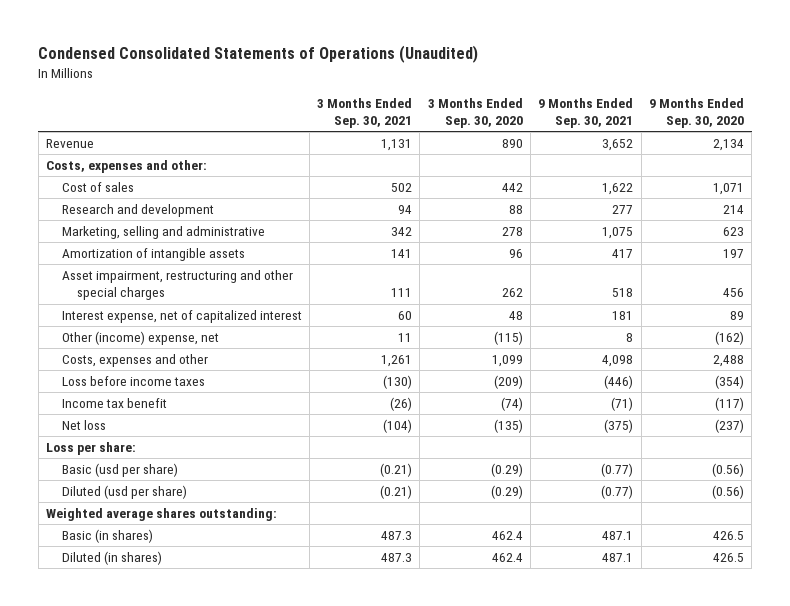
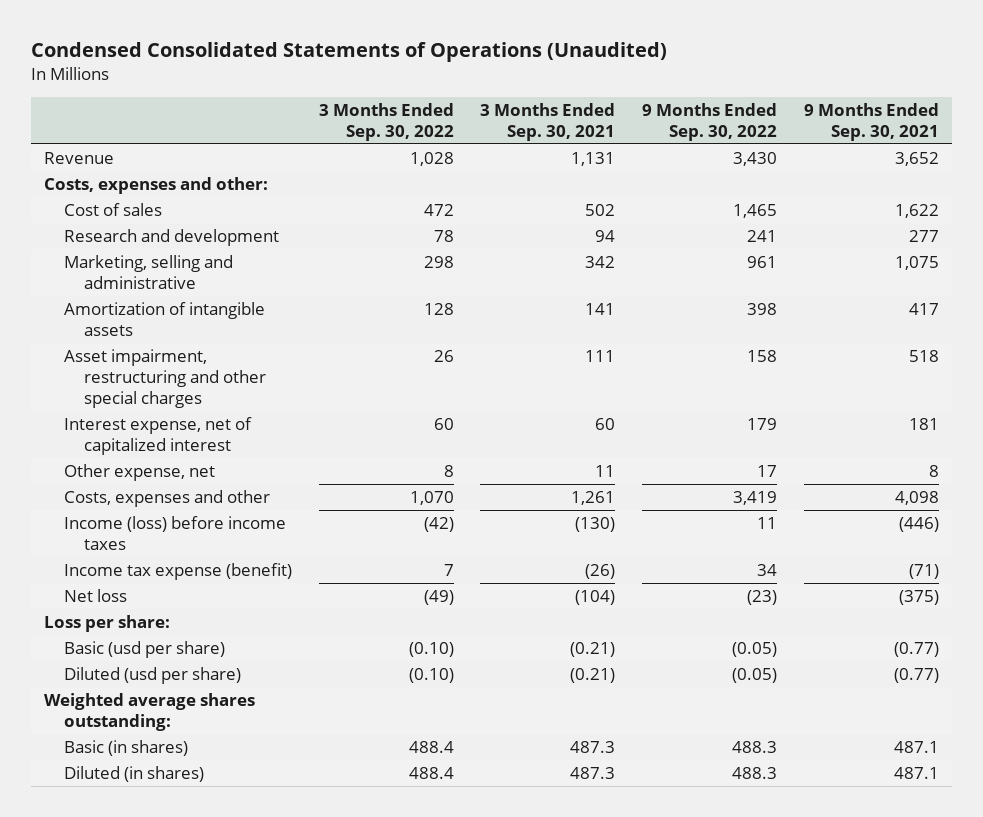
- | 3 Months Ended Sep. 30, 2021 | 3 Months Ended Sep. 30, 2020 | 9 Months Ended Sep. 30, 2021 | 9 Months Ended Sep. 30, 2020
+ | 3 Months Ended Sep. 30, 2022 | 3 Months Ended Sep. 30, 2021 | 9 Months Ended Sep. 30, 2022 | 9 Months Ended Sep. 30, 2021
- Other (income) expense, net | 11 | (115) | 8 | (162)
+ Other expense, net | 8 | 11 | 17 | 8
- Loss before income taxes | (130) | (209) | (446) | (354)
- Income tax benefit | (26) | (74) | (71) | (117)
+ Income (loss) before income taxes | (42) | (130) | 11 | (446)
+ Income tax expense (benefit) | 7 | (26) | 34 | (71)

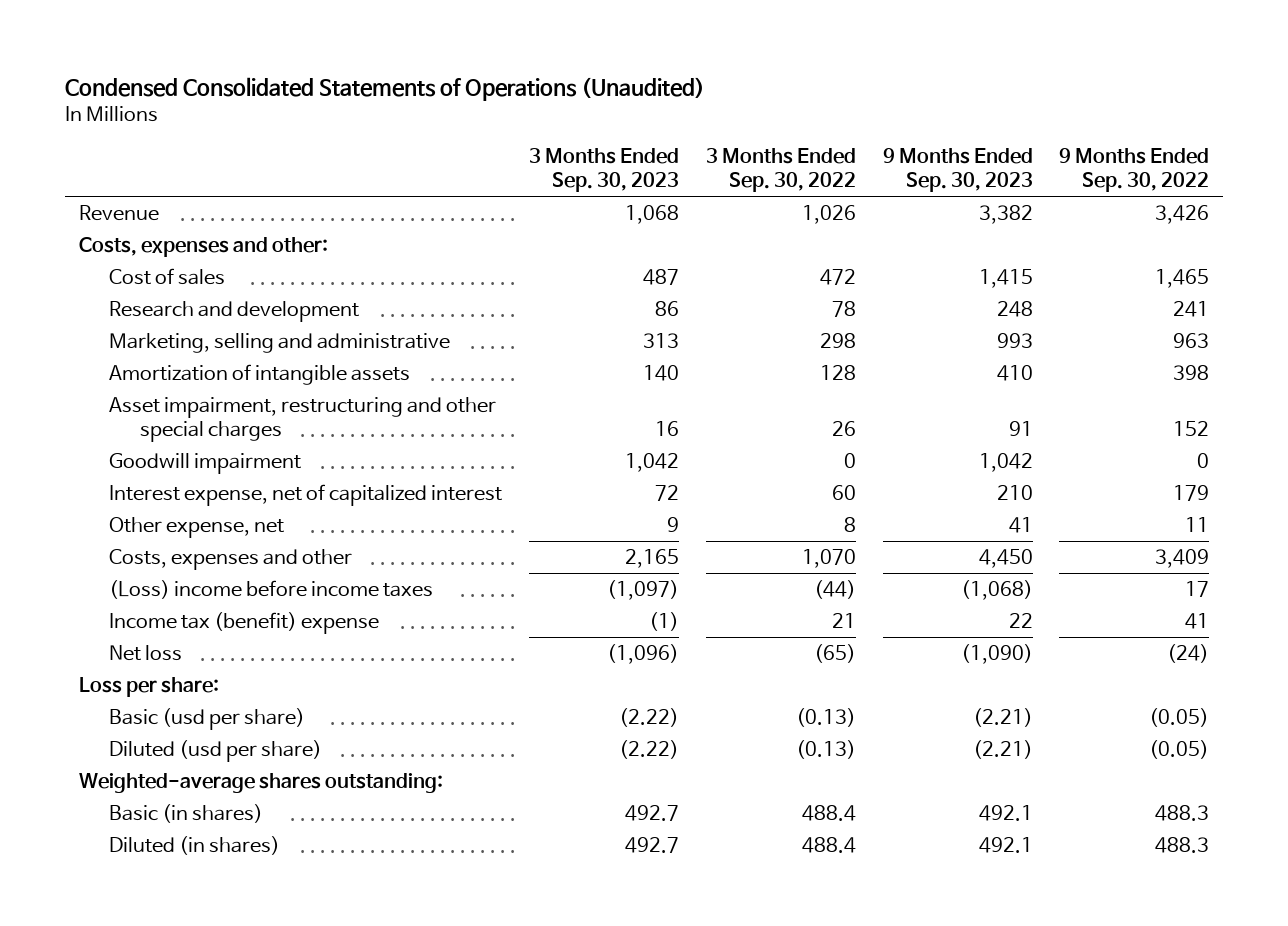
- | 3 Months Ended Sep. 30, 2022 | 3 Months Ended Sep. 30, 2021 | 9 Months Ended Sep. 30, 2022 | 9 Months Ended Sep. 30, 2021
+ | 3 Months Ended Sep. 30, 2023 | 3 Months Ended Sep. 30, 2022 | 9 Months Ended Sep. 30, 2023 | 9 Months Ended Sep. 30, 2022
- Revenue | 1,028 | 1,131 | 3,430 | 3,652
+ Revenue | 1,068 | 1,026 | 3,382 | 3,426
- Marketing, selling and administrative | 298 | 342 | 961 | 1,075
+ Marketing, selling and administrative | 313 | 298 | 993 | 963
- Asset impairment, restructuring and other special charges | 26 | 111 | 158 | 518
+ Asset impairment, restructuring and other special charges | 16 | 26 | 91 | 152
+ Goodwill impairment | 1,042 | 0 | 1,042 | 0
- Other expense, net | 8 | 11 | 17 | 8
- Costs, expenses and other | 1,070 | 1,261 | 3,419 | 4,098
- Income (loss) before income taxes | (42) | (130) | 11 | (446)
- Income tax expense (benefit) | 7 | (26) | 34 | (71)
- Net loss | (49) | (104) | (23) | (375)
+ Other expense, net | 9 | 8 | 41 | 11
+ Costs, expenses and other | 2,165 | 1,070 | 4,450 | 3,409
+ (Loss) income before income taxes | (1,097) | (44) | (1,068) | 17
+ Income tax (benefit) expense | (1) | 21 | 22 | 41
+ Net loss | (1,096) | (65) | (1,090) | (24)
- Basic (usd per share) | (0.10) | (0.21) | (0.05) | (0.77)
- Diluted (usd per share) | (0.10) | (0.21) | (0.05) | (0.77)
- Weighted average shares outstanding:
+ Basic (usd per share) | (2.22) | (0.13) | (2.21) | (0.05)
+ Diluted (usd per share) | (2.22) | (0.13) | (2.21) | (0.05)
+ Weighted-average shares outstanding:

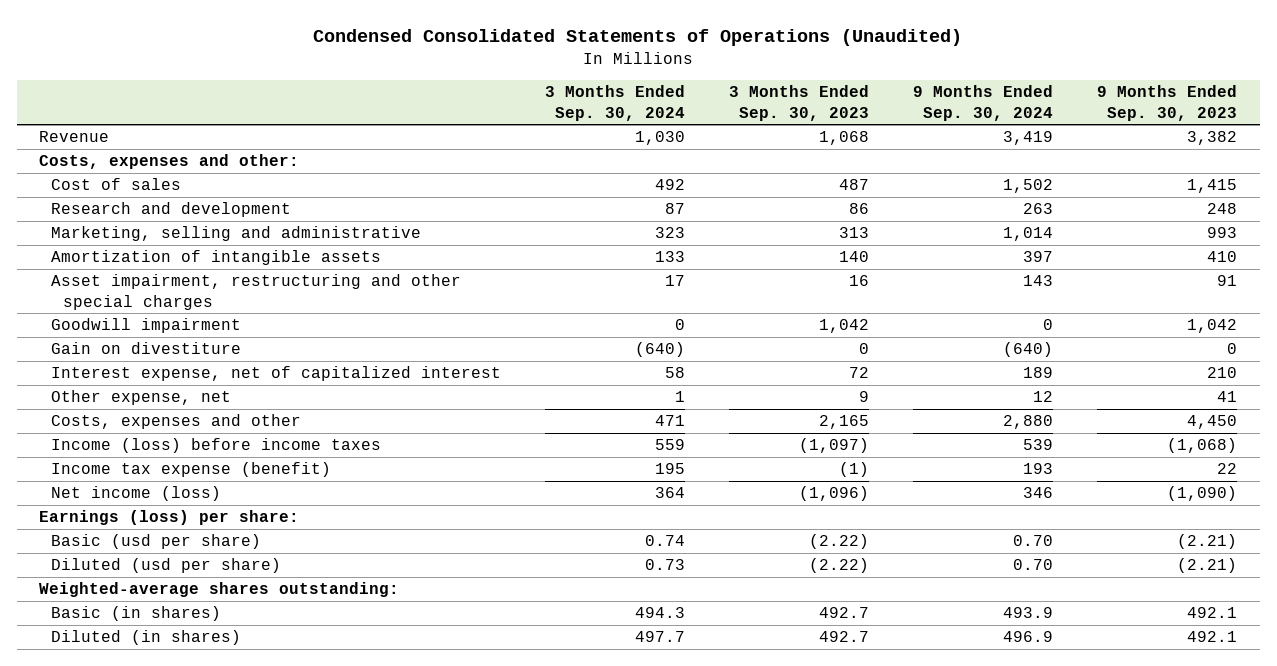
- | 3 Months Ended Sep. 30, 2023 | 3 Months Ended Sep. 30, 2022 | 9 Months Ended Sep. 30, 2023 | 9 Months Ended Sep. 30, 2022
+ | 3 Months Ended Sep. 30, 2024 | 3 Months Ended Sep. 30, 2023 | 9 Months Ended Sep. 30, 2024 | 9 Months Ended Sep. 30, 2023
+ Gain on divestiture | (640) | 0 | (640) | 0
- (Loss) income before income taxes | (1,097) | (44) | (1,068) | 17
- Income tax (benefit) expense | (1) | 21 | 22 | 41
- Net loss | (1,096) | (65) | (1,090) | (24)
- Loss per share:
+ Income (loss) before income taxes | 559 | (1,097) | 539 | (1,068)
+ Income tax expense (benefit) | 195 | (1) | 193 | 22
+ Net income (loss) | 364 | (1,096) | 346 | (1,090)
+ Earnings (loss) per share:

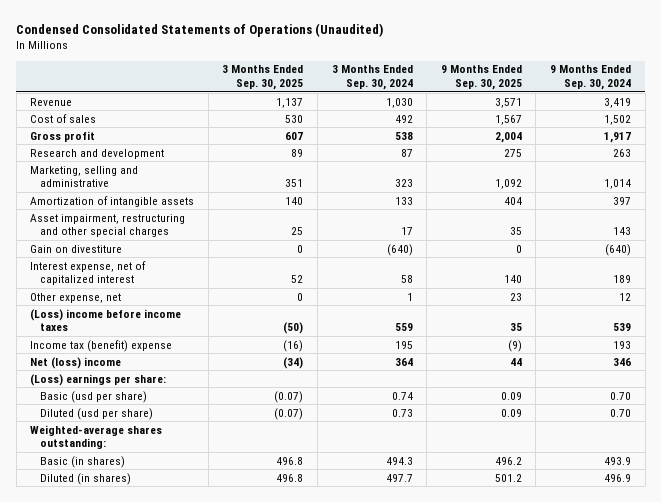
- | 3 Months Ended Sep. 30, 2024 | 3 Months Ended Sep. 30, 2023 | 9 Months Ended Sep. 30, 2024 | 9 Months Ended Sep. 30, 2023
+ | 3 Months Ended Sep. 30, 2025 | 3 Months Ended Sep. 30, 2024 | 9 Months Ended Sep. 30, 2025 | 9 Months Ended Sep. 30, 2024
- Costs, expenses and other:
+ Gross profit | 607 | 538 | 2,004 | 1,917
- Goodwill impairment | 0 | 1,042 | 0 | 1,042
- Costs, expenses and other | 471 | 2,165 | 2,880 | 4,450
- Income (loss) before income taxes | 559 | (1,097) | 539 | (1,068)
- Income tax expense (benefit) | 195 | (1) | 193 | 22
- Net income (loss) | 364 | (1,096) | 346 | (1,090)
- Earnings (loss) per share:
+ (Loss) income before income taxes | (50) | 559 | 35 | 539
+ Income tax (benefit) expense | (16) | 195 | (9) | 193
+ Net (loss) income | (34) | 364 | 44 | 346
+ (Loss) earnings per share:

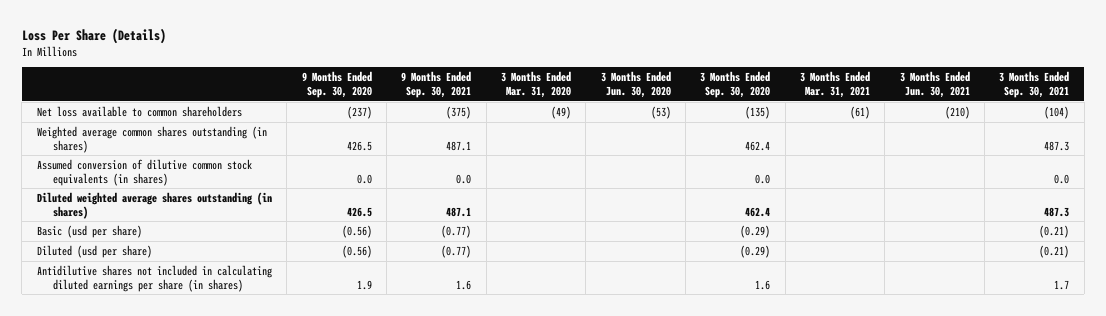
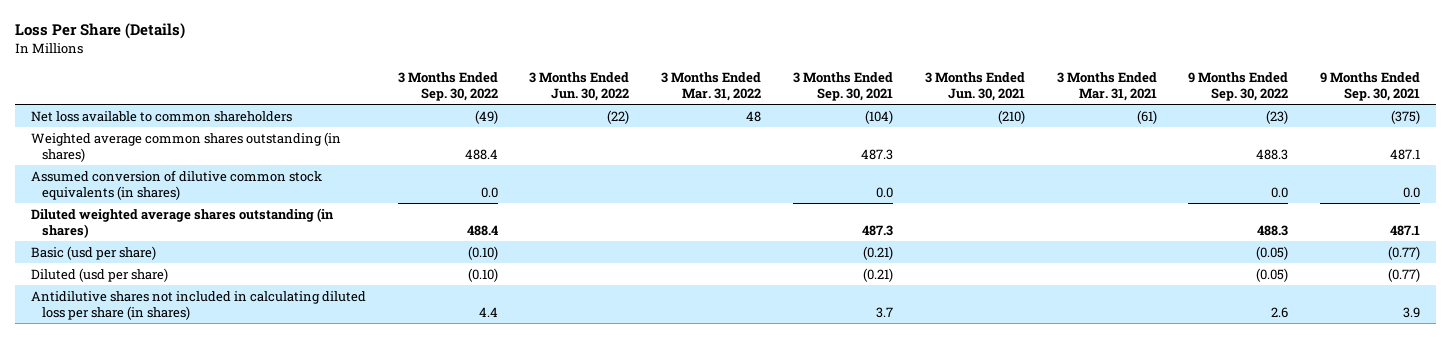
- | 9 Months Ended Sep. 30, 2020 | 9 Months Ended Sep. 30, 2021 | 3 Months Ended Mar. 31, 2020 | 3 Months Ended Jun. 30, 2020 | 3 Months Ended Sep. 30, 2020 | 3 Months Ended Mar. 31, 2021 | 3 Months Ended Jun. 30, 2021 | 3 Months Ended Sep. 30, 2021
+ | 3 Months Ended Sep. 30, 2022 | 3 Months Ended Jun. 30, 2022 | 3 Months Ended Mar. 31, 2022 | 3 Months Ended Sep. 30, 2021 | 3 Months Ended Jun. 30, 2021 | 3 Months Ended Mar. 31, 2021 | 9 Months Ended Sep. 30, 2022 | 9 Months Ended Sep. 30, 2021
- Antidilutive shares not included in calculating diluted earnings per share (in shares) | 1.9 | 1.6 | | | 1.6 | | | 1.7
+ Antidilutive shares not included in calculating diluted loss per share (in shares) | 4.4 | | | 3.7 | | | 2.6 | 3.9

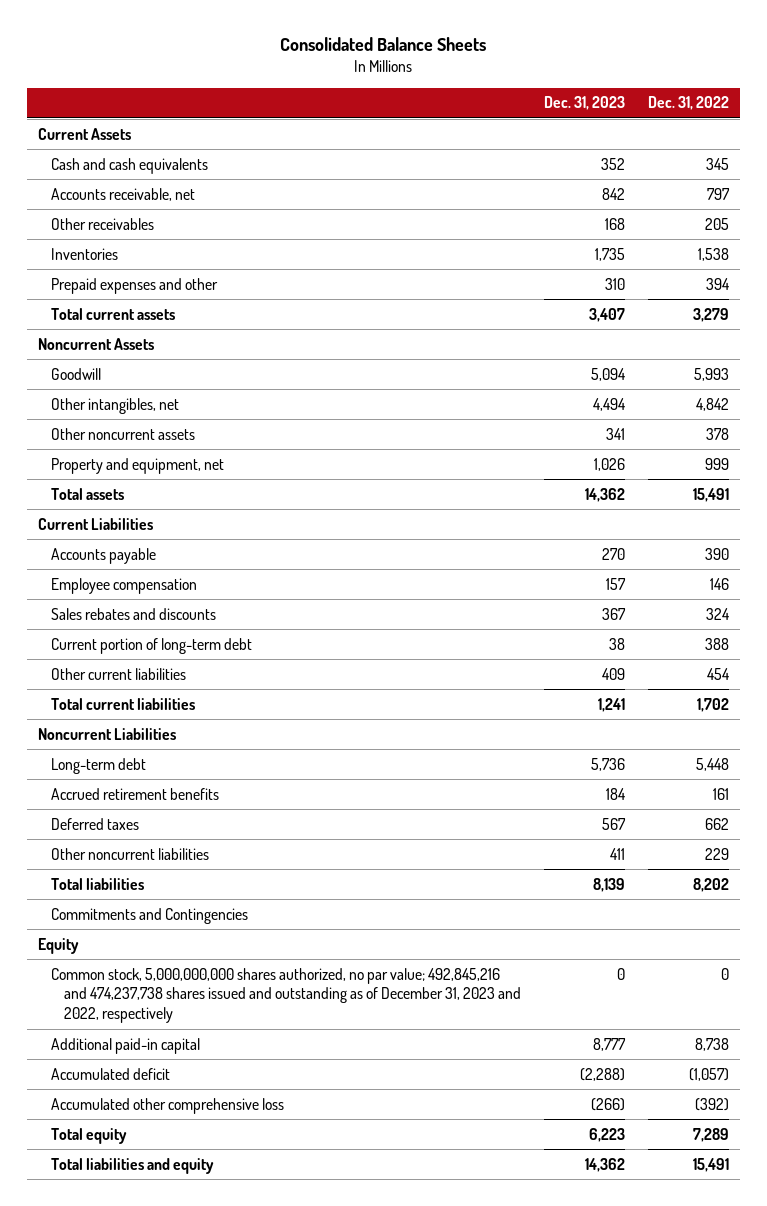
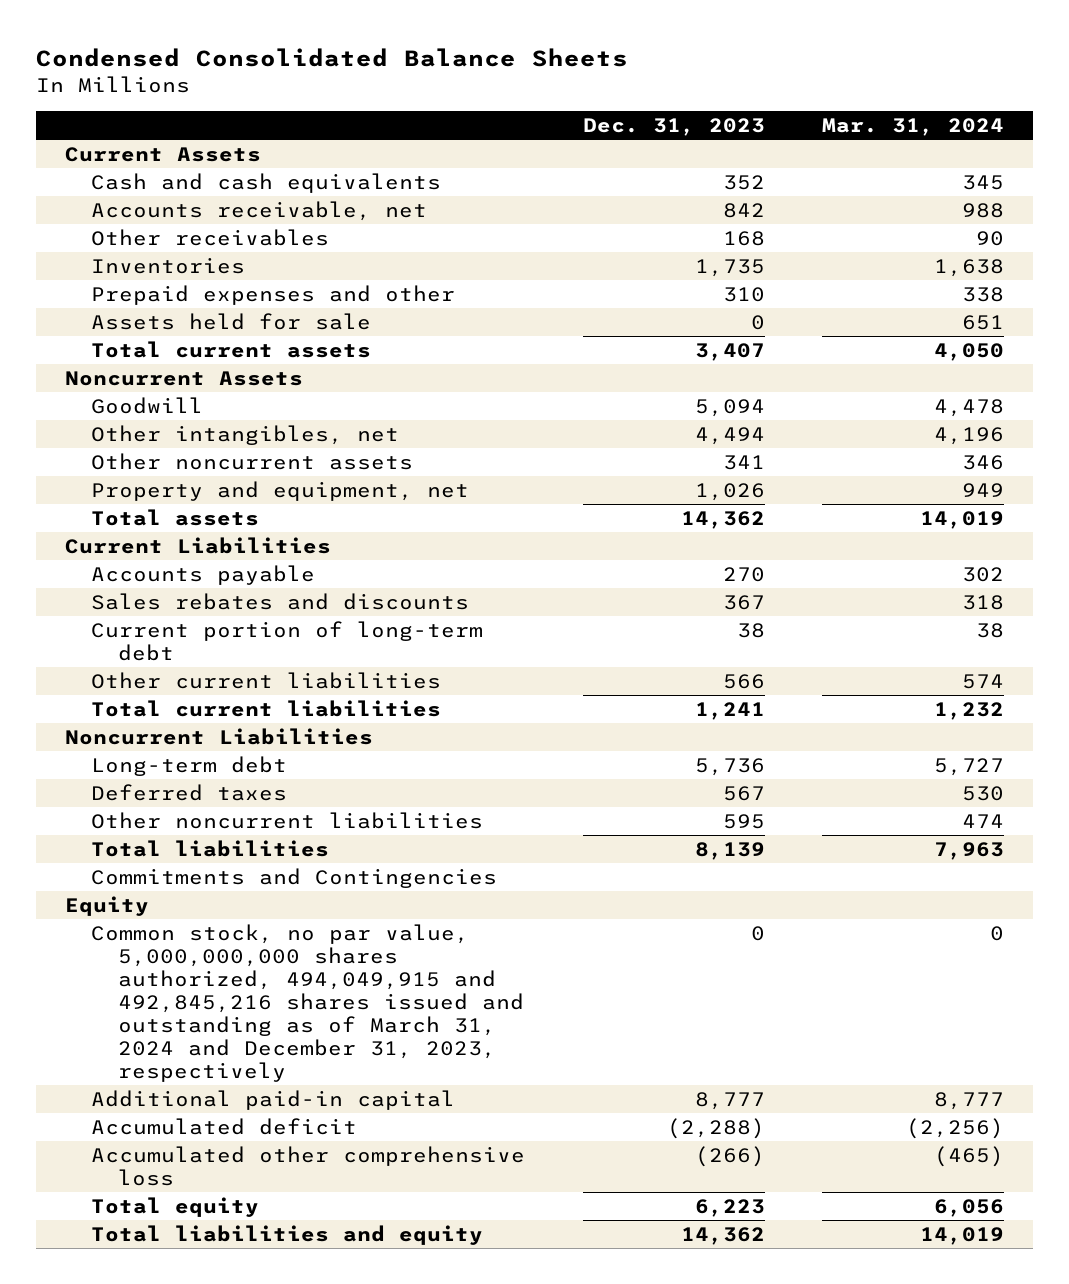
- Consolidated Balance Sheets
+ Condensed Consolidated Balance Sheets
- | Dec. 31, 2023 | Dec. 31, 2022
+ | Dec. 31, 2023 | Mar. 31, 2024
+ Assets held for sale | 0 | 651
- Employee compensation | 157 | 146
- Other current liabilities | 409 | 454
+ Other current liabilities | 566 | 574
- Accrued retirement benefits | 184 | 161
- Other noncurrent liabilities | 411 | 229
+ Other noncurrent liabilities | 595 | 474
- Common stock, 5,000,000,000 shares authorized, no par value; 492,845,216 and 474,237,738 shares issued and outstanding as of December 31, 2023 and 2022, respectively | 0 | 0
+ Common stock, no par value, 5,000,000,000 shares authorized, 494,049,915 and 492,845,216 shares issued and outstanding as of March 31, 2024 and December 31, 2023, respectively | 0 | 0

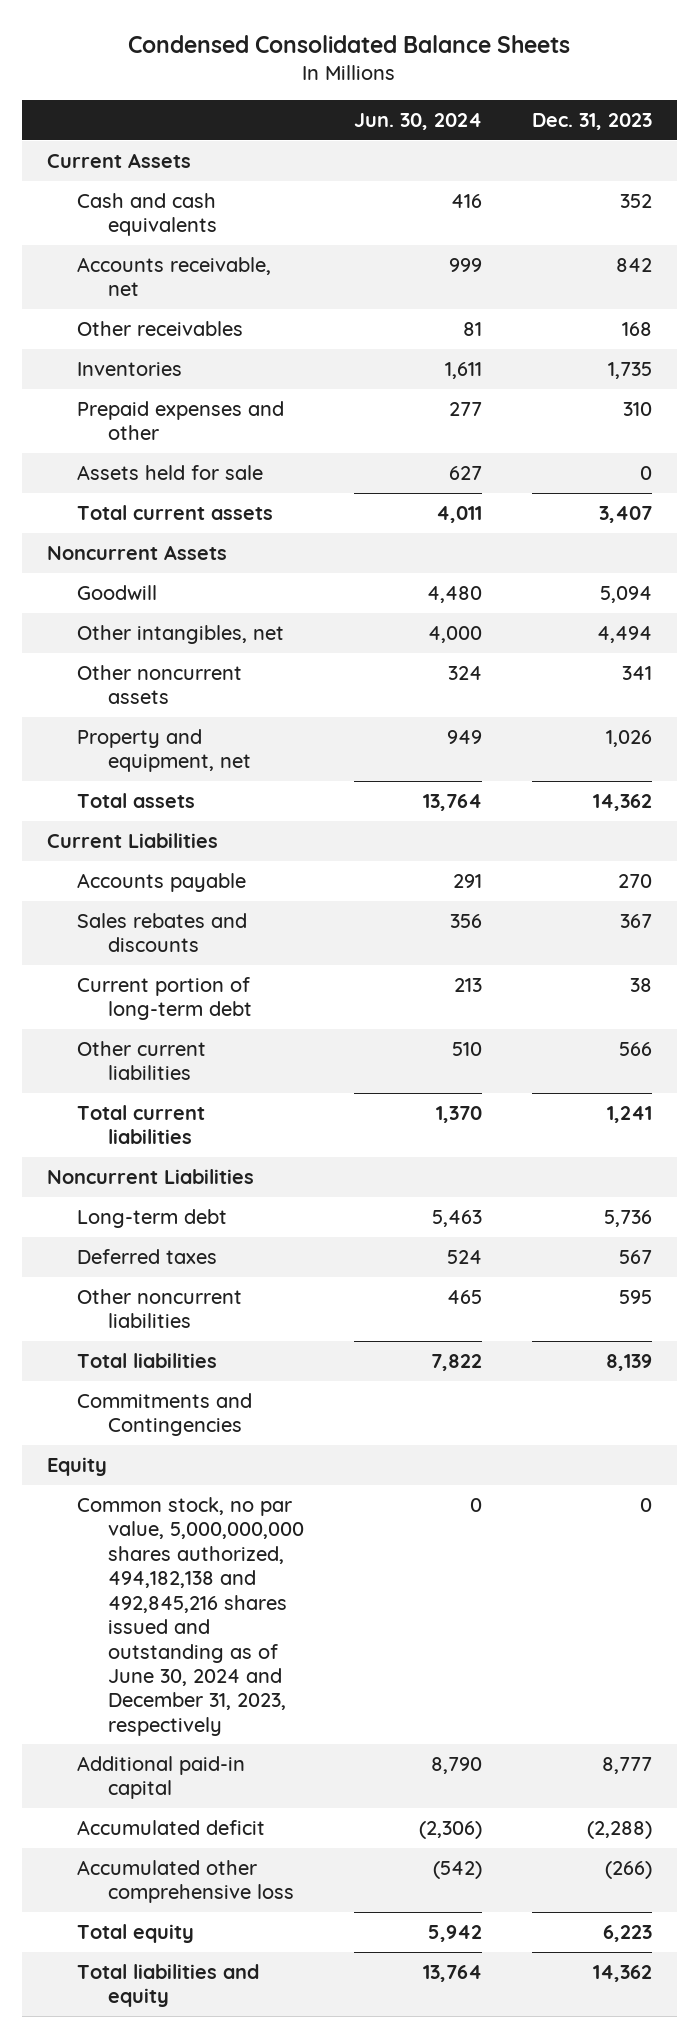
- | Dec. 31, 2023 | Mar. 31, 2024
+ | Jun. 30, 2024 | Dec. 31, 2023
- Common stock, no par value, 5,000,000,000 shares authorized, 494,049,915 and 492,845,216 shares issued and outstanding as of March 31, 2024 and December 31, 2023, respectively | 0 | 0
+ Common stock, no par value, 5,000,000,000 shares authorized, 494,182,138 and 492,845,216 shares issued and outstanding as of June 30, 2024 and December 31, 2023, respectively | 0 | 0

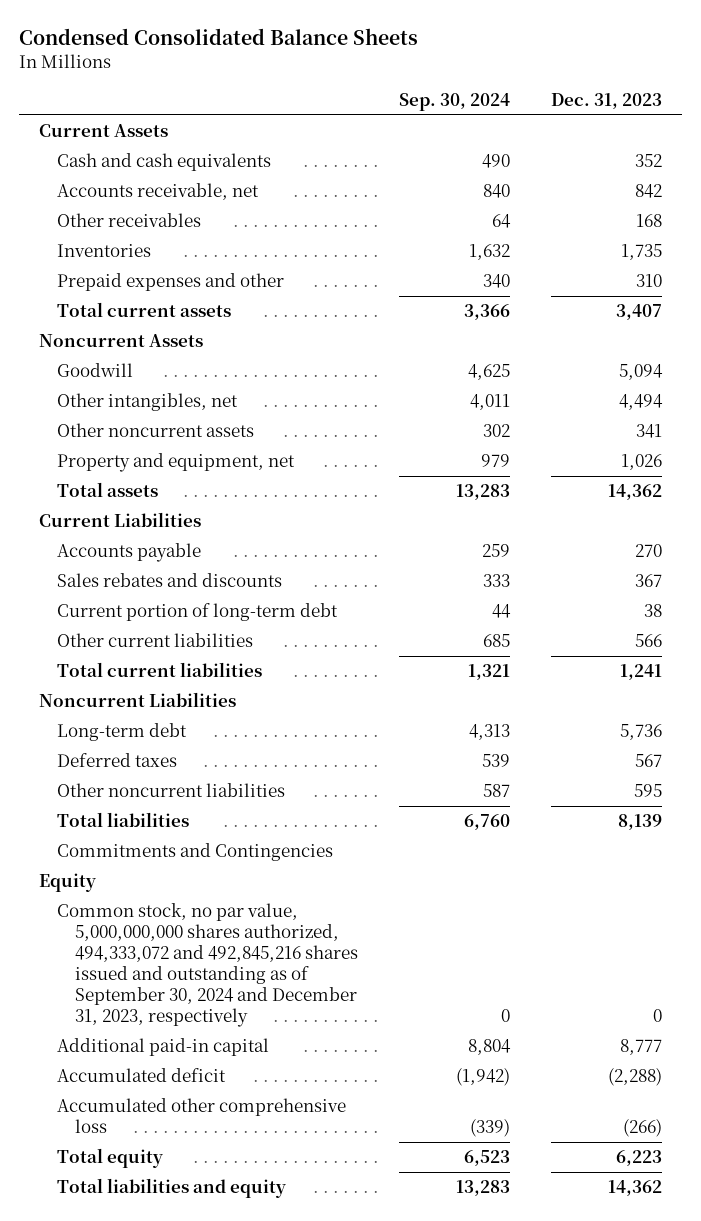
- | Jun. 30, 2024 | Dec. 31, 2023
+ | Sep. 30, 2024 | Dec. 31, 2023
- Assets held for sale | 627 | 0
- Common stock, no par value, 5,000,000,000 shares authorized, 494,182,138 and 492,845,216 shares issued and outstanding as of June 30, 2024 and December 31, 2023, respectively | 0 | 0
+ Common stock, no par value, 5,000,000,000 shares authorized, 494,333,072 and 492,845,216 shares issued and outstanding as of September 30, 2024 and December 31, 2023, respectively | 0 | 0

